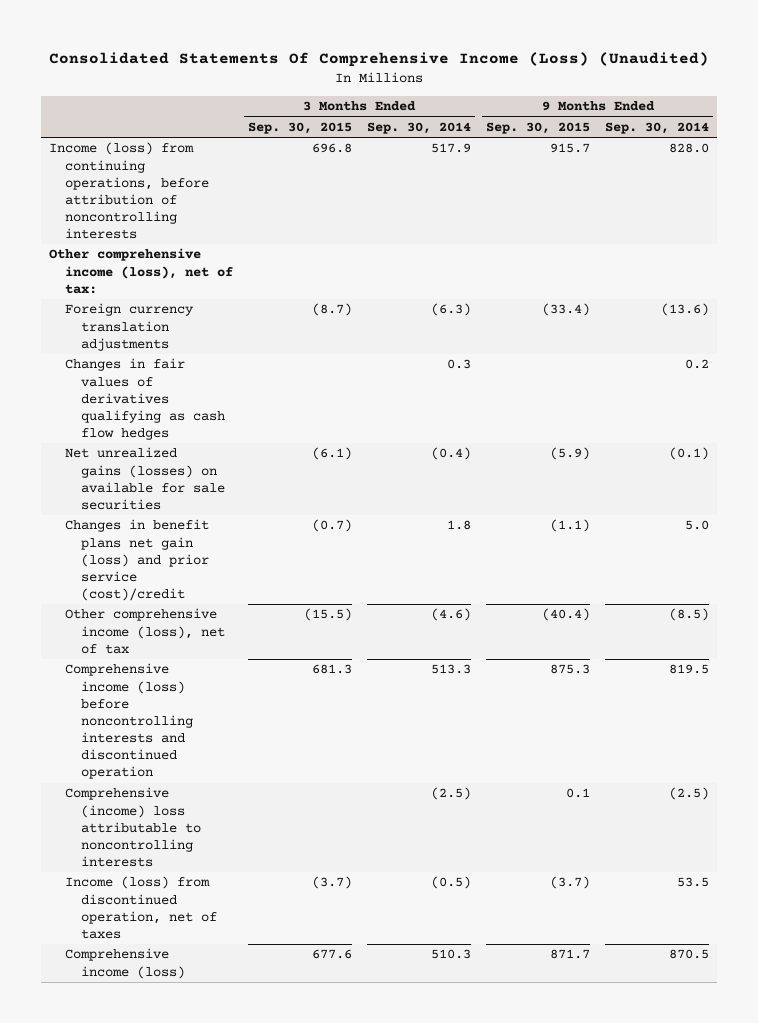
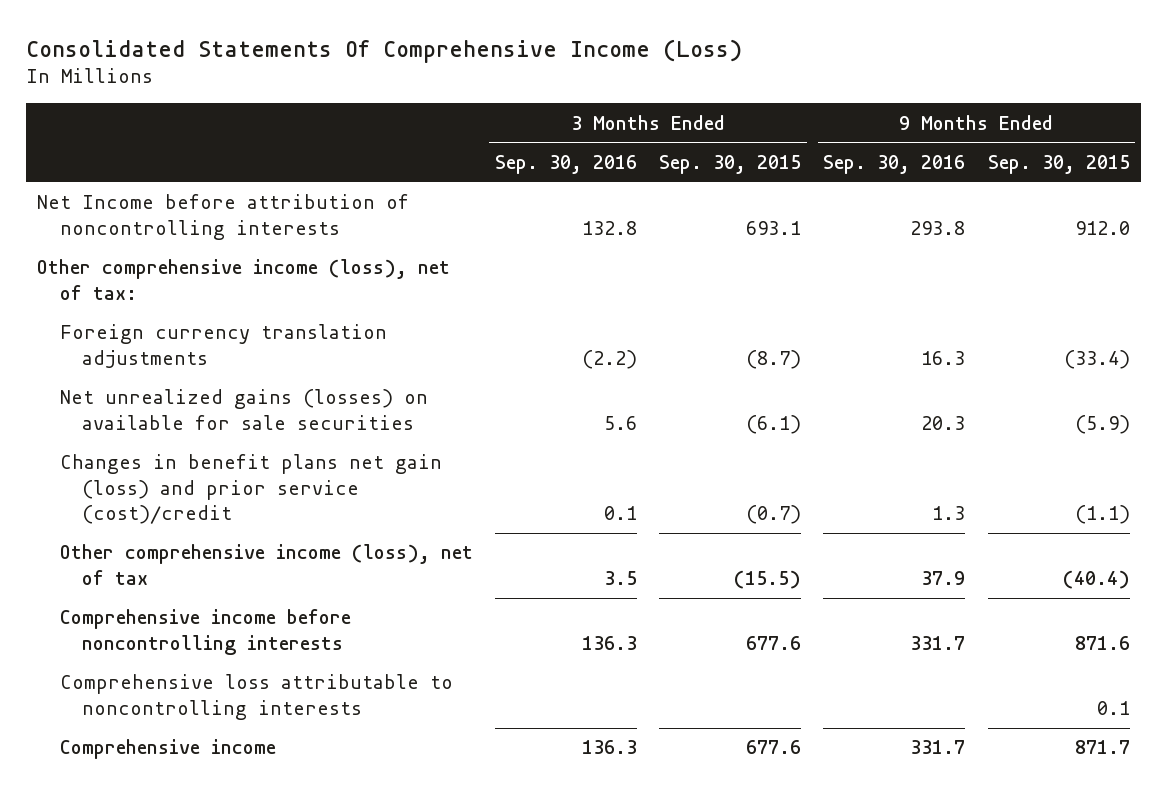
- Consolidated Statements Of Comprehensive Income (Loss) (Unaudited)
+ Consolidated Statements Of Comprehensive Income (Loss)
- | 3 Months Ended Sep. 30, 2015 | 3 Months Ended Sep. 30, 2014 | 9 Months Ended Sep. 30, 2015 | 9 Months Ended Sep. 30, 2014
+ | 3 Months Ended Sep. 30, 2016 | 3 Months Ended Sep. 30, 2015 | 9 Months Ended Sep. 30, 2016 | 9 Months Ended Sep. 30, 2015
- Income (loss) from continuing operations, before attribution of noncontrolling interests | 696.8 | 517.9 | 915.7 | 828.0
+ Net Income before attribution of noncontrolling interests | 132.8 | 693.1 | 293.8 | 912.0
- Changes in fair values of derivatives qualifying as cash flow hedges | | 0.3 | | 0.2
- Comprehensive income (loss) before noncontrolling interests and discontinued operation | 681.3 | 513.3 | 875.3 | 819.5
- Comprehensive (income) loss attributable to noncontrolling interests | | (2.5) | 0.1 | (2.5)
- Income (loss) from discontinued operation, net of taxes | (3.7) | (0.5) | (3.7) | 53.5
- Comprehensive income (loss) | 677.6 | 510.3 | 871.7 | 870.5
+ Comprehensive income before noncontrolling interests | 136.3 | 677.6 | 331.7 | 871.6
+ Comprehensive loss attributable to noncontrolling interests | | | | 0.1
+ Comprehensive income | 136.3 | 677.6 | 331.7 | 871.7

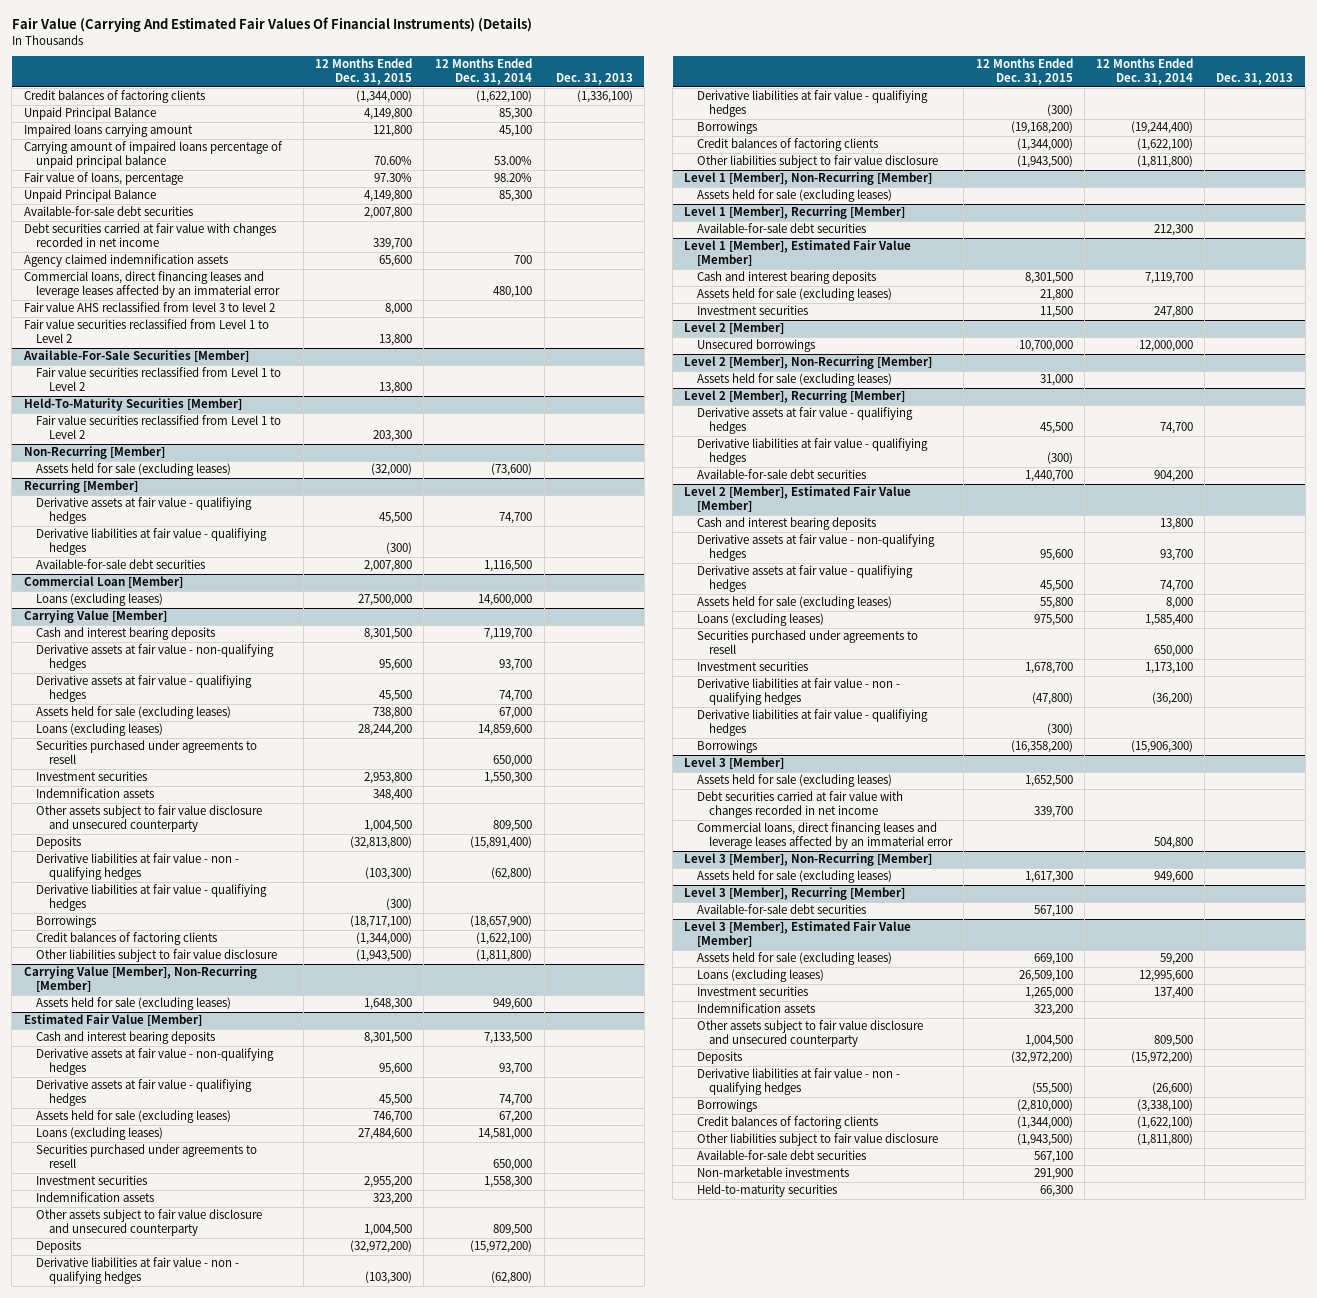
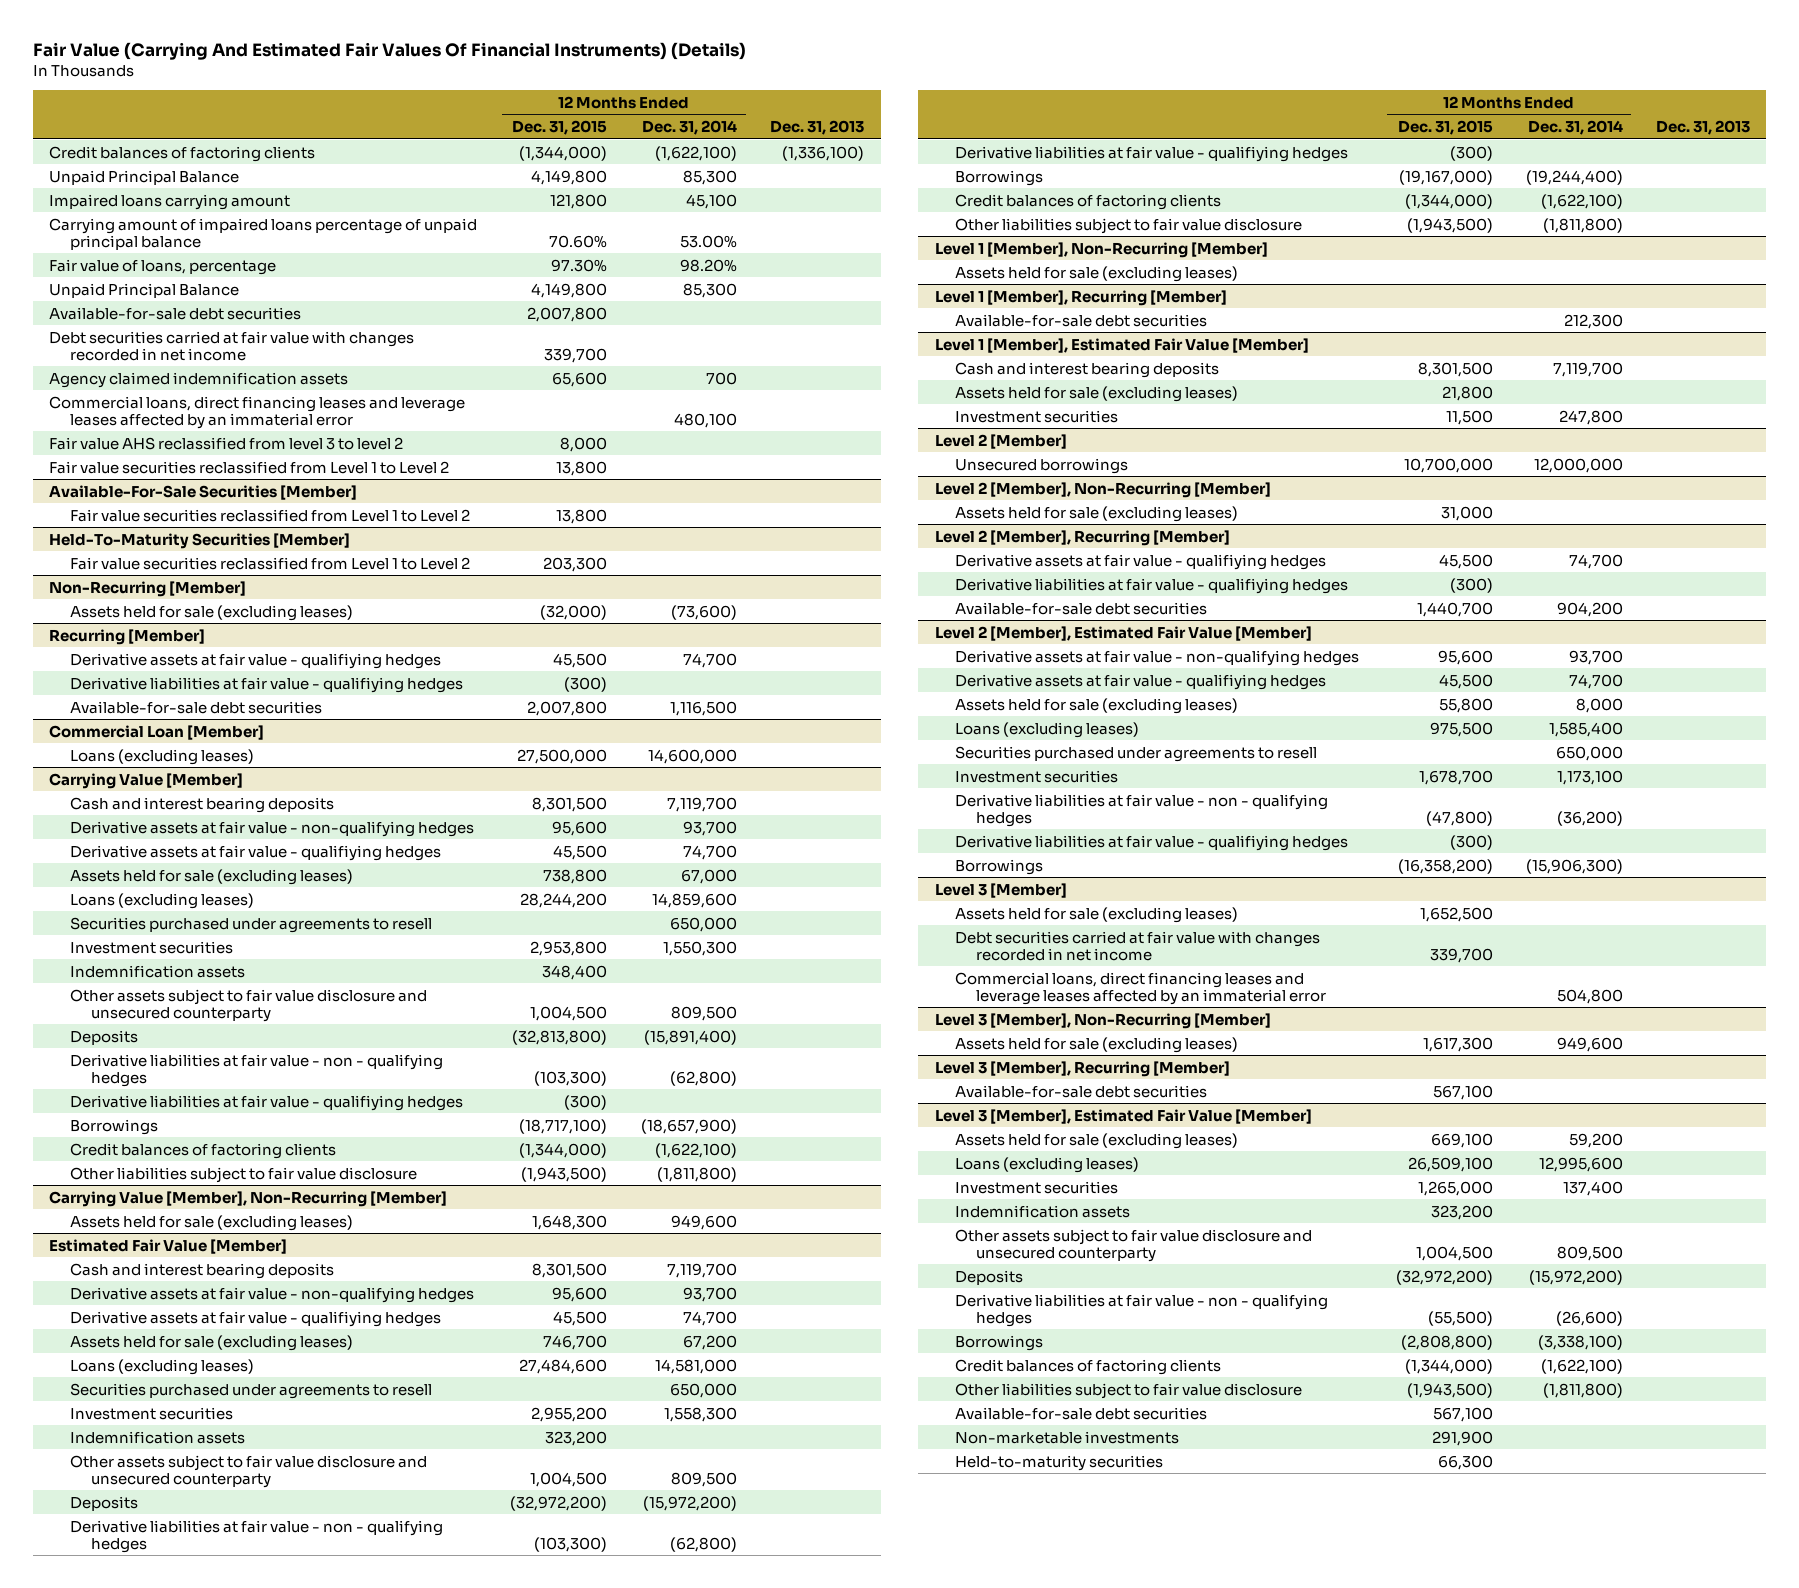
@ Estimated Fair Value [Member]
- Cash and interest bearing deposits | 8,301,500 | 7,133,500 |
+ Cash and interest bearing deposits | 8,301,500 | 7,119,700 |
- Borrowings | (19,168,200) | (19,244,400) |
+ Borrowings | (19,167,000) | (19,244,400) |
@ Level 2 [Member], Estimated Fair Value [Member]
- Cash and interest bearing deposits | | 13,800 |
@ Level 3 [Member], Estimated Fair Value [Member]
- Borrowings | (2,810,000) | (3,338,100) |
+ Borrowings | (2,808,800) | (3,338,100) |

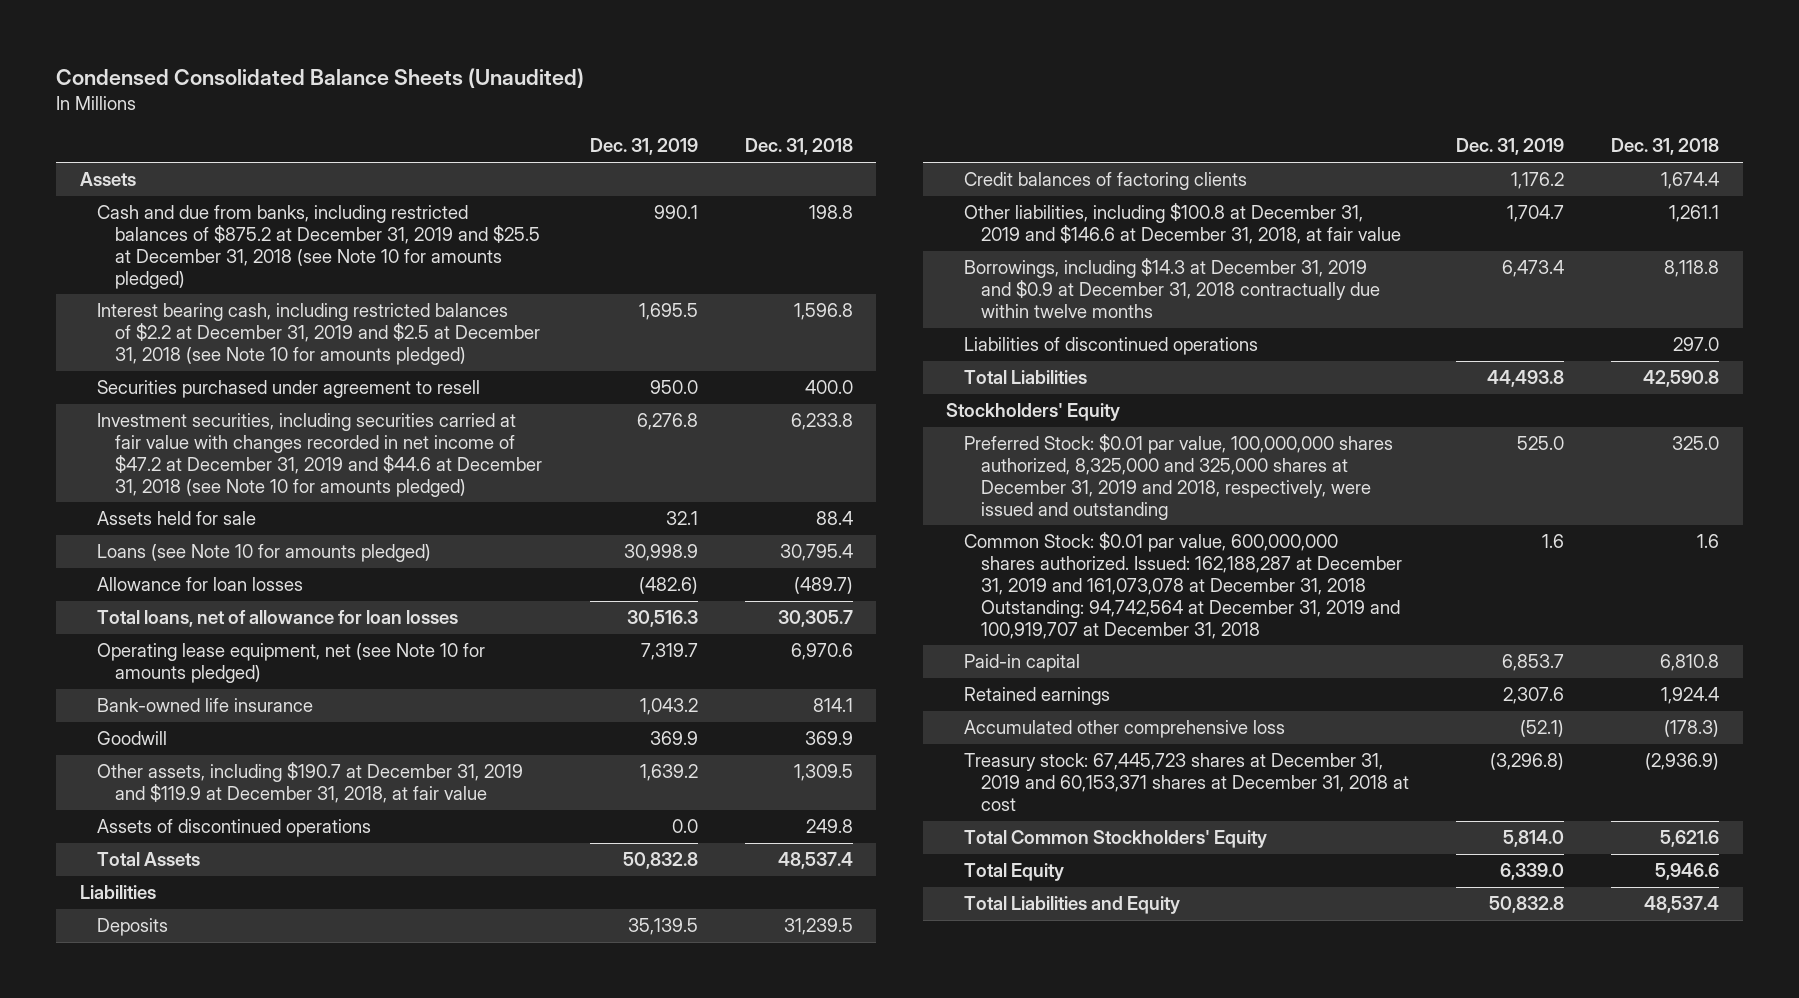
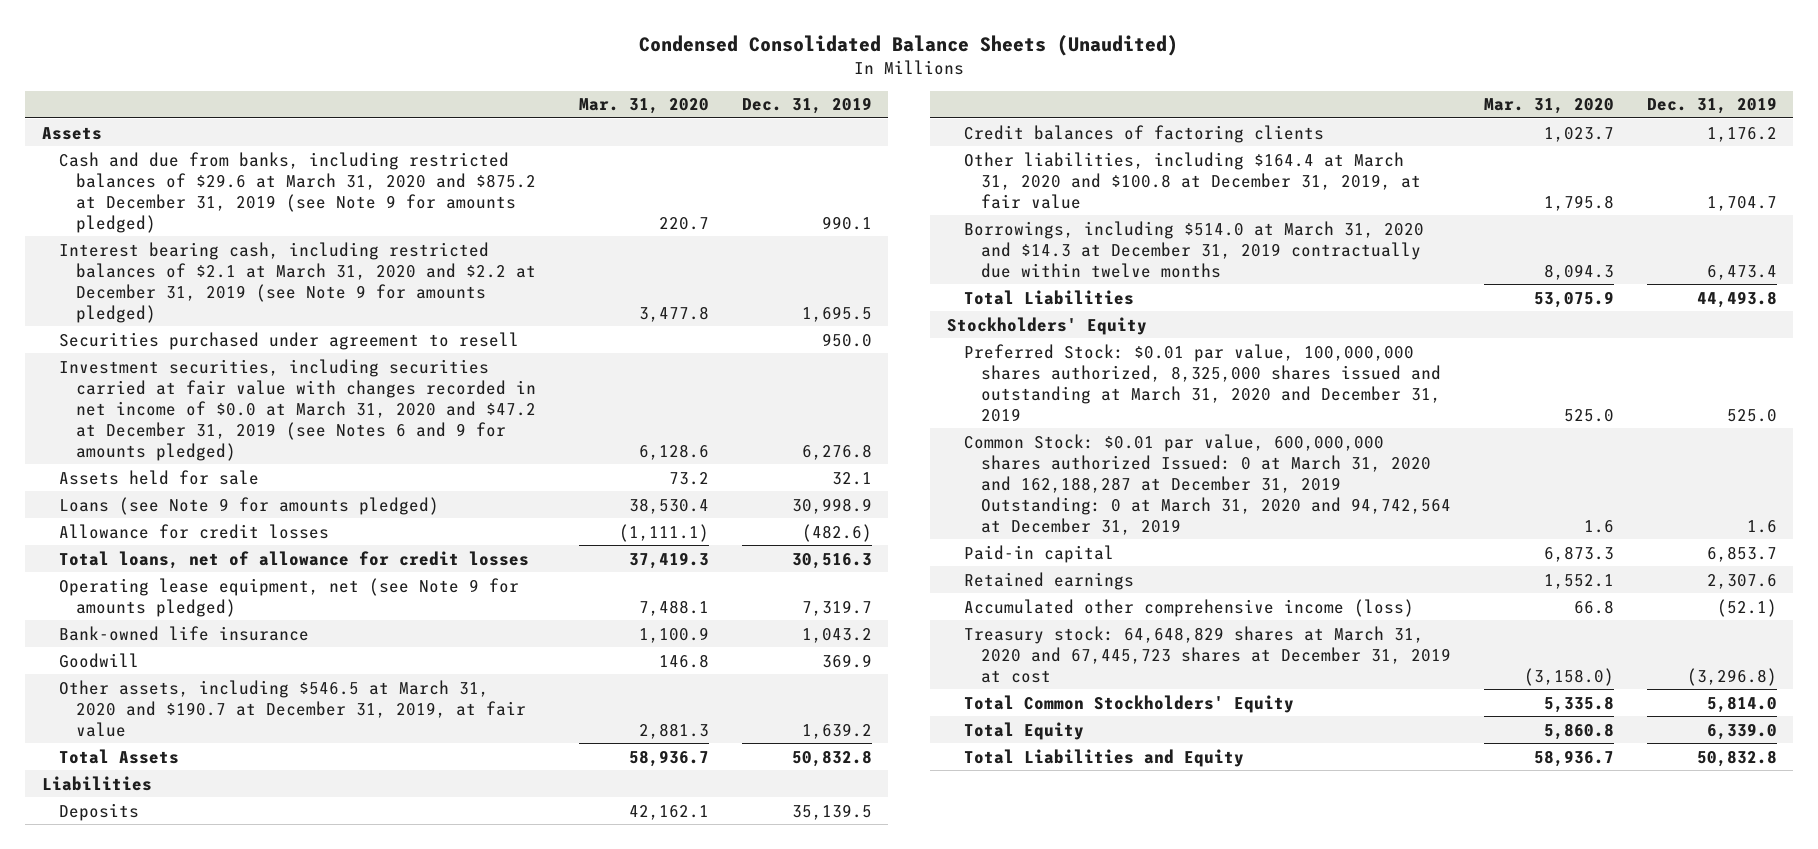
- | Dec. 31, 2019 | Dec. 31, 2018
+ | Mar. 31, 2020 | Dec. 31, 2019
- Cash and due from banks, including restricted balances of $875.2 at December 31, 2019 and $25.5 at December 31, 2018 (see Note 10 for amounts pledged) | 990.1 | 198.8
- Interest bearing cash, including restricted balances of $2.2 at December 31, 2019 and $2.5 at December 31, 2018 (see Note 10 for amounts pledged) | 1,695.5 | 1,596.8
+ Cash and due from banks, including restricted balances of $29.6 at March 31, 2020 and $875.2 at December 31, 2019 (see Note 9 for amounts pledged) | 220.7 | 990.1
+ Interest bearing cash, including restricted balances of $2.1 at March 31, 2020 and $2.2 at December 31, 2019 (see Note 9 for amounts pledged) | 3,477.8 | 1,695.5
- Investment securities, including securities carried at fair value with changes recorded in net income of $47.2 at December 31, 2019 and $44.6 at December 31, 2018 (see Note 10 for amounts pledged) | 6,276.8 | 6,233.8
+ Investment securities, including securities carried at fair value with changes recorded in net income of $0.0 at March 31, 2020 and $47.2 at December 31, 2019 (see Notes 6 and 9 for amounts pledged) | 6,128.6 | 6,276.8
- Loans (see Note 10 for amounts pledged) | 30,998.9 | 30,795.4
- Allowance for loan losses | (482.6) | (489.7)
- Total loans, net of allowance for loan losses | 30,516.3 | 30,305.7
- Operating lease equipment, net (see Note 10 for amounts pledged) | 7,319.7 | 6,970.6
+ Loans (see Note 9 for amounts pledged) | 38,530.4 | 30,998.9
+ Allowance for credit losses | (1,111.1) | (482.6)
+ Total loans, net of allowance for credit losses | 37,419.3 | 30,516.3
+ Operating lease equipment, net (see Note 9 for amounts pledged) | 7,488.1 | 7,319.7
- Other assets, including $190.7 at December 31, 2019 and $119.9 at December 31, 2018, at fair value | 1,639.2 | 1,309.5
- Assets of discontinued operations | 0.0 | 249.8
+ Other assets, including $546.5 at March 31, 2020 and $190.7 at December 31, 2019, at fair value | 2,881.3 | 1,639.2
- Other liabilities, including $100.8 at December 31, 2019 and $146.6 at December 31, 2018, at fair value | 1,704.7 | 1,261.1
- Borrowings, including $14.3 at December 31, 2019 and $0.9 at December 31, 2018 contractually due within twelve months | 6,473.4 | 8,118.8
- Liabilities of discontinued operations | | 297.0
+ Other liabilities, including $164.4 at March 31, 2020 and $100.8 at December 31, 2019, at fair value | 1,795.8 | 1,704.7
+ Borrowings, including $514.0 at March 31, 2020 and $14.3 at December 31, 2019 contractually due within twelve months | 8,094.3 | 6,473.4
- Preferred Stock: $0.01 par value, 100,000,000 shares authorized, 8,325,000 and 325,000 shares at December 31, 2019 and 2018, respectively, were issued and outstanding | 525.0 | 325.0
- Common Stock: $0.01 par value, 600,000,000 shares authorized. Issued: 162,188,287 at December 31, 2019 and 161,073,078 at December 31, 2018 Outstanding: 94,742,564 at December 31, 2019 and 100,919,707 at December 31, 2018 | 1.6 | 1.6
+ Preferred Stock: $0.01 par value, 100,000,000 shares authorized, 8,325,000 shares issued and outstanding at March 31, 2020 and December 31, 2019 | 525.0 | 525.0
+ Common Stock: $0.01 par value, 600,000,000 shares authorized Issued: 0 at March 31, 2020 and 162,188,287 at December 31, 2019 Outstanding: 0 at March 31, 2020 and 94,742,564 at December 31, 2019 | 1.6 | 1.6
- Accumulated other comprehensive loss | (52.1) | (178.3)
- Treasury stock: 67,445,723 shares at December 31, 2019 and 60,153,371 shares at December 31, 2018 at cost | (3,296.8) | (2,936.9)
+ Accumulated other comprehensive income (loss) | 66.8 | (52.1)
+ Treasury stock: 64,648,829 shares at March 31, 2020 and 67,445,723 shares at December 31, 2019 at cost | (3,158.0) | (3,296.8)

